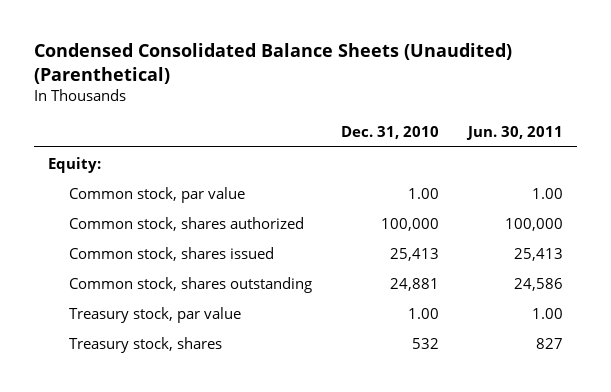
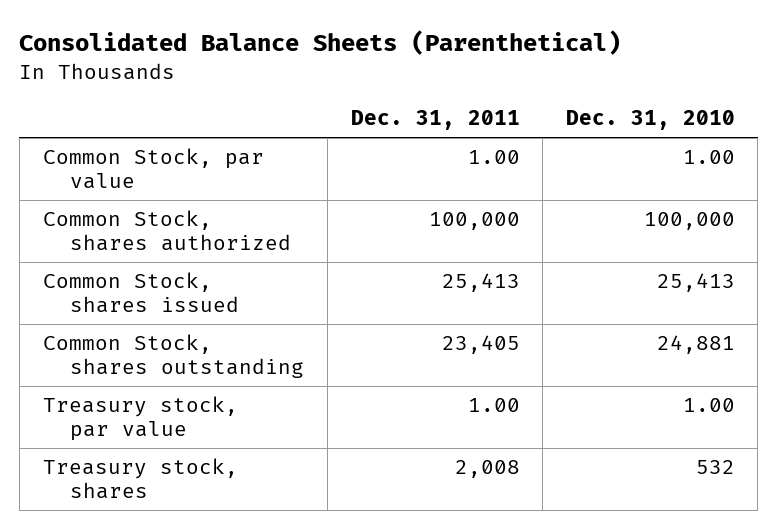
- Condensed Consolidated Balance Sheets (Unaudited) (Parenthetical)
+ Consolidated Balance Sheets (Parenthetical)
- | Dec. 31, 2010 | Jun. 30, 2011
+ | Dec. 31, 2011 | Dec. 31, 2010
- Equity:
- Common stock, par value | 1.00 | 1.00
- Common stock, shares authorized | 100,000 | 100,000
- Common stock, shares issued | 25,413 | 25,413
- Common stock, shares outstanding | 24,881 | 24,586
+ Common Stock, par value | 1.00 | 1.00
+ Common Stock, shares authorized | 100,000 | 100,000
+ Common Stock, shares issued | 25,413 | 25,413
+ Common Stock, shares outstanding | 23,405 | 24,881

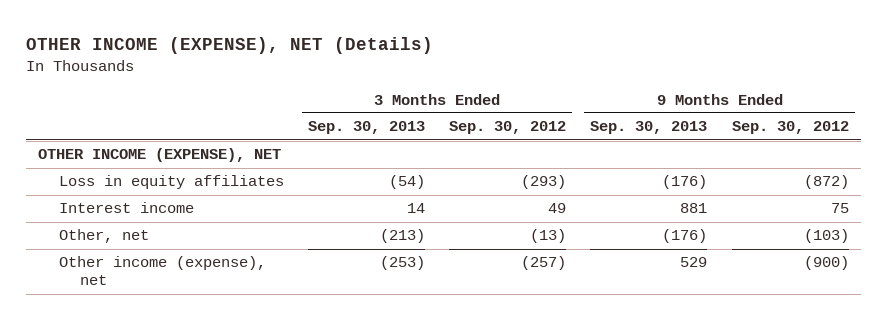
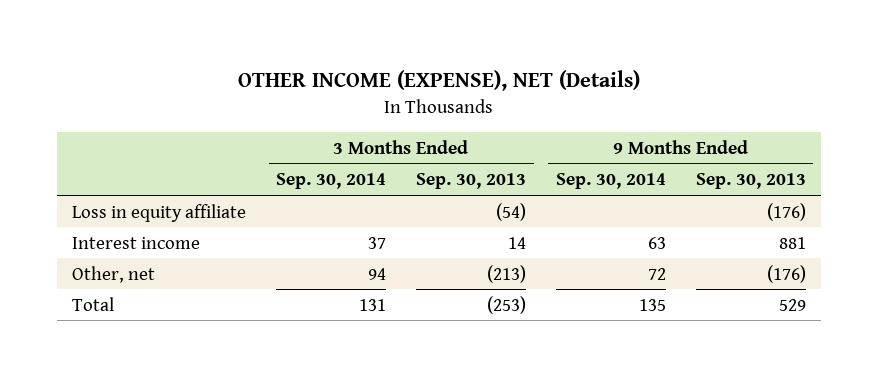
- | 3 Months Ended Sep. 30, 2013 | 3 Months Ended Sep. 30, 2012 | 9 Months Ended Sep. 30, 2013 | 9 Months Ended Sep. 30, 2012
+ | 3 Months Ended Sep. 30, 2014 | 3 Months Ended Sep. 30, 2013 | 9 Months Ended Sep. 30, 2014 | 9 Months Ended Sep. 30, 2013
- OTHER INCOME (EXPENSE), NET
- Loss in equity affiliates | (54) | (293) | (176) | (872)
+ Loss in equity affiliate | | (54) | | (176)
- Other income (expense), net | (253) | (257) | 529 | (900)
+ Total | 131 | (253) | 135 | 529

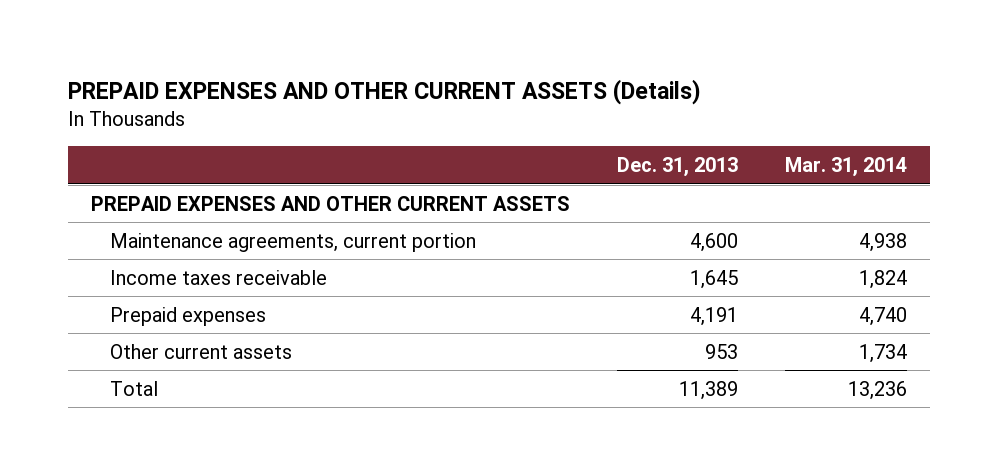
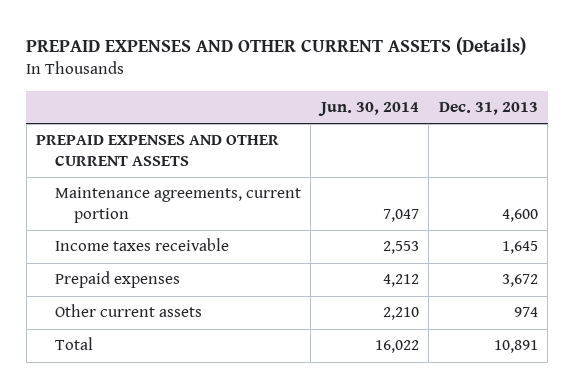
- | Dec. 31, 2013 | Mar. 31, 2014
+ | Jun. 30, 2014 | Dec. 31, 2013
- Prepaid expenses | 4,191 | 4,740
- Other current assets | 953 | 1,734
- Total | 11,389 | 13,236
+ Prepaid expenses | 4,212 | 3,672
+ Other current assets | 2,210 | 974
+ Total | 16,022 | 10,891

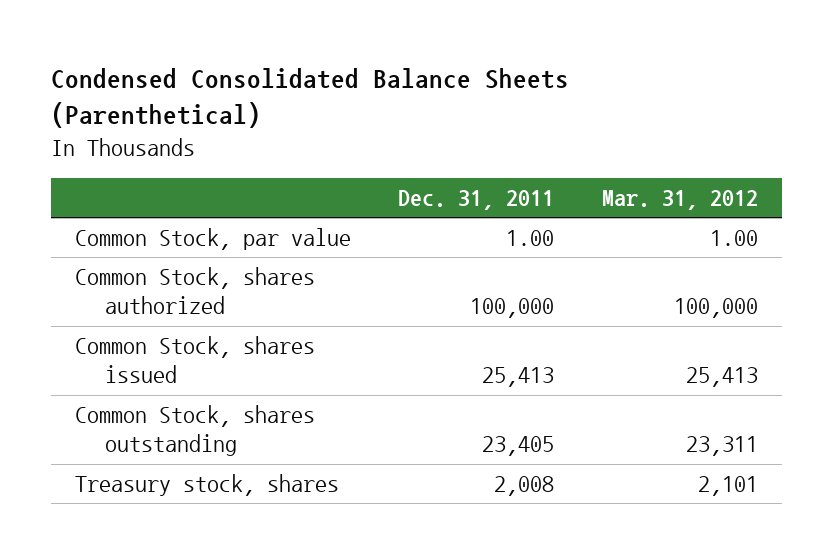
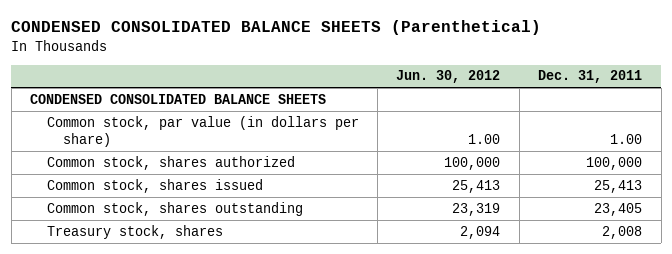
- Condensed Consolidated Balance Sheets (Parenthetical)
+ CONDENSED CONSOLIDATED BALANCE SHEETS (Parenthetical)
- | Dec. 31, 2011 | Mar. 31, 2012
+ | Jun. 30, 2012 | Dec. 31, 2011
- Common Stock, par value | 1.00 | 1.00
- Common Stock, shares authorized | 100,000 | 100,000
- Common Stock, shares issued | 25,413 | 25,413
- Common Stock, shares outstanding | 23,405 | 23,311
+ CONDENSED CONSOLIDATED BALANCE SHEETS
+ Common stock, par value (in dollars per share) | 1.00 | 1.00
+ Common stock, shares authorized | 100,000 | 100,000
+ Common stock, shares issued | 25,413 | 25,413
+ Common stock, shares outstanding | 23,319 | 23,405

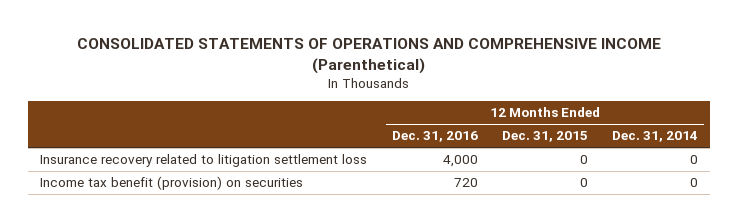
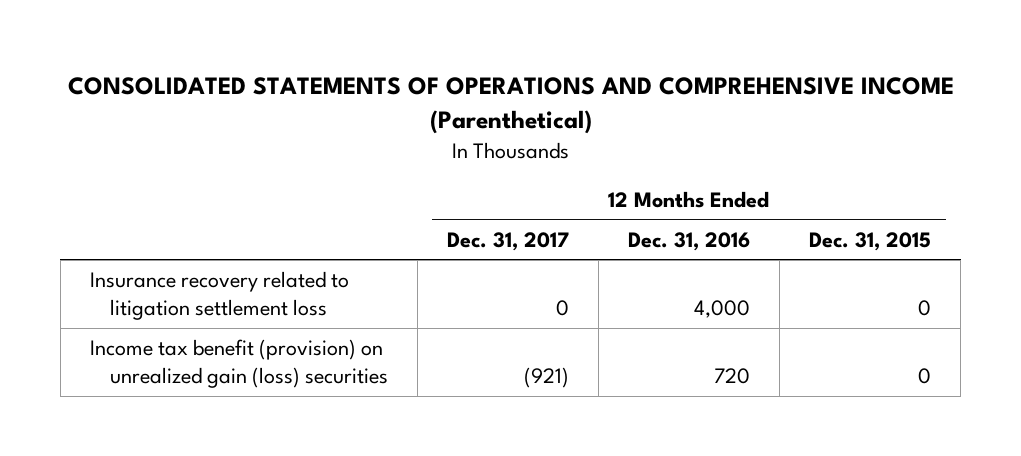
- | 12 Months Ended Dec. 31, 2016 | 12 Months Ended Dec. 31, 2015 | 12 Months Ended Dec. 31, 2014
+ | 12 Months Ended Dec. 31, 2017 | 12 Months Ended Dec. 31, 2016 | 12 Months Ended Dec. 31, 2015
- Income tax benefit (provision) on securities | 720 | 0 | 0
+ Income tax benefit (provision) on unrealized gain (loss) securities | (921) | 720 | 0

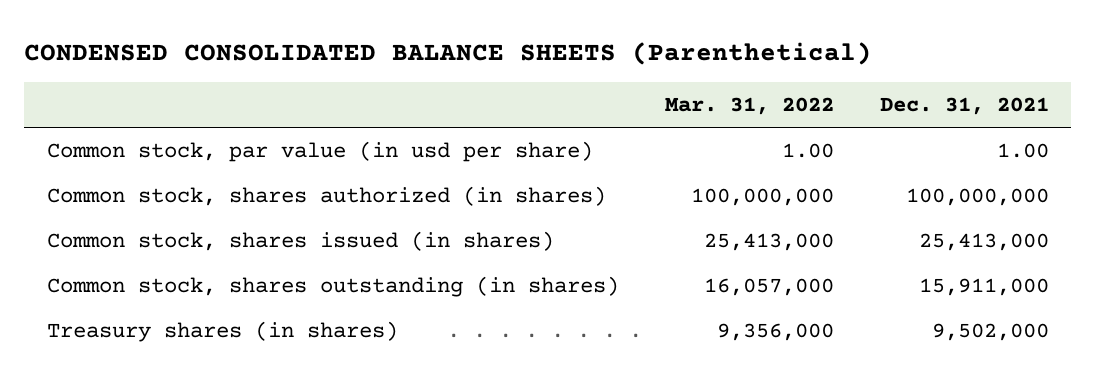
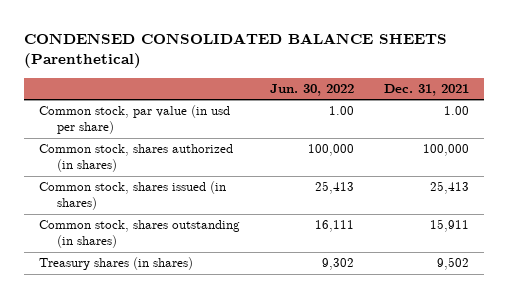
- | Mar. 31, 2022 | Dec. 31, 2021
+ | Jun. 30, 2022 | Dec. 31, 2021
- Common stock, shares authorized (in shares) | 100,000,000 | 100,000,000
- Common stock, shares issued (in shares) | 25,413,000 | 25,413,000
- Common stock, shares outstanding (in shares) | 16,057,000 | 15,911,000
- Treasury shares (in shares) | 9,356,000 | 9,502,000
+ Common stock, shares authorized (in shares) | 100,000 | 100,000
+ Common stock, shares issued (in shares) | 25,413 | 25,413
+ Common stock, shares outstanding (in shares) | 16,111 | 15,911
+ Treasury shares (in shares) | 9,302 | 9,502

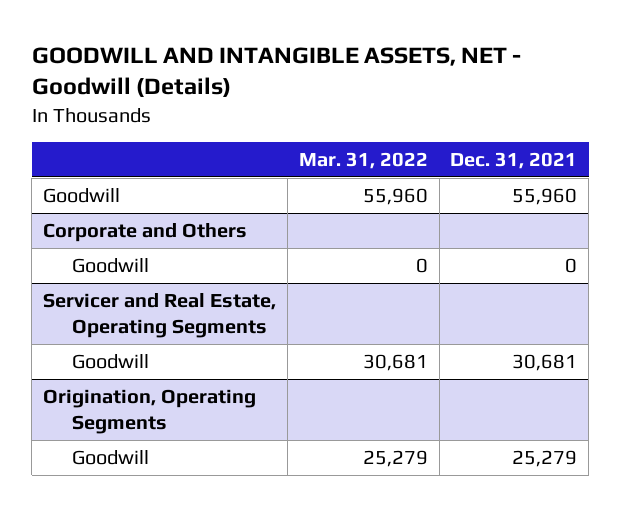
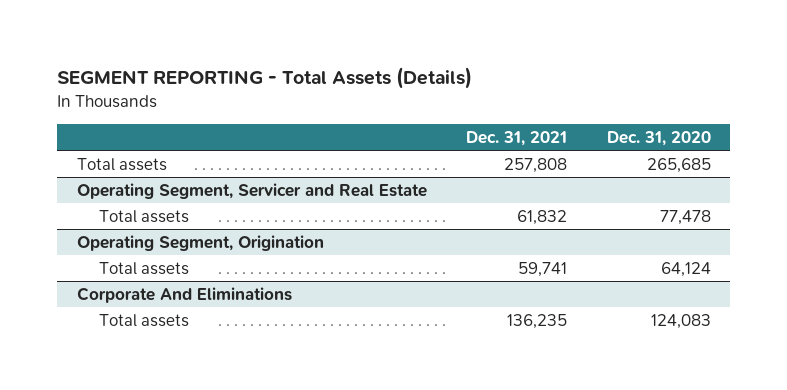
- GOODWILL AND INTANGIBLE ASSETS, NET - Goodwill (Details)
+ SEGMENT REPORTING - Total Assets (Details)
- | Mar. 31, 2022 | Dec. 31, 2021
+ | Dec. 31, 2021 | Dec. 31, 2020
- Goodwill | 55,960 | 55,960
- Corporate and Others
- Goodwill | 0 | 0
- Servicer and Real Estate, Operating Segments
- Goodwill | 30,681 | 30,681
- Origination, Operating Segments
- Goodwill | 25,279 | 25,279
+ Total assets | 257,808 | 265,685
+ Operating Segment, Servicer and Real Estate
+ Total assets | 61,832 | 77,478
+ Operating Segment, Origination
+ Total assets | 59,741 | 64,124
+ Corporate And Eliminations
+ Total assets | 136,235 | 124,083

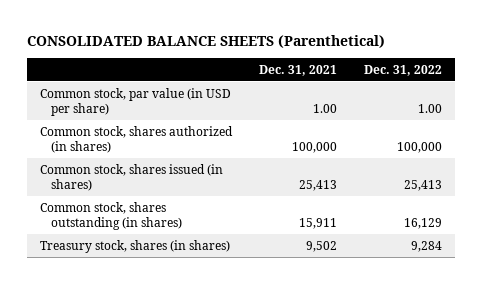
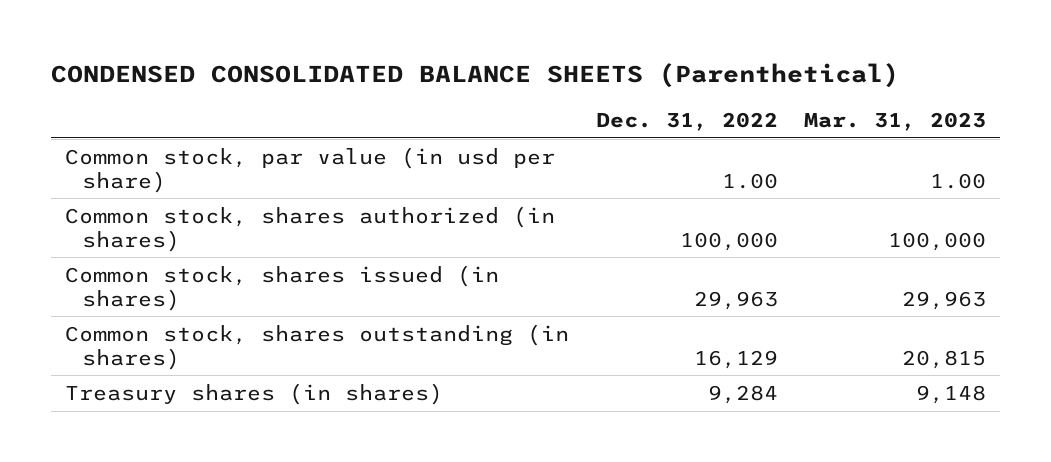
- CONSOLIDATED BALANCE SHEETS (Parenthetical)
+ CONDENSED CONSOLIDATED BALANCE SHEETS (Parenthetical)
- | Dec. 31, 2021 | Dec. 31, 2022
+ | Dec. 31, 2022 | Mar. 31, 2023
- Common stock, par value (in USD per share) | 1.00 | 1.00
+ Common stock, par value (in usd per share) | 1.00 | 1.00
- Common stock, shares issued (in shares) | 25,413 | 25,413
+ Common stock, shares issued (in shares) | 29,963 | 29,963
- Treasury stock, shares (in shares) | 9,502 | 9,284
+ Treasury shares (in shares) | 9,284 | 9,148

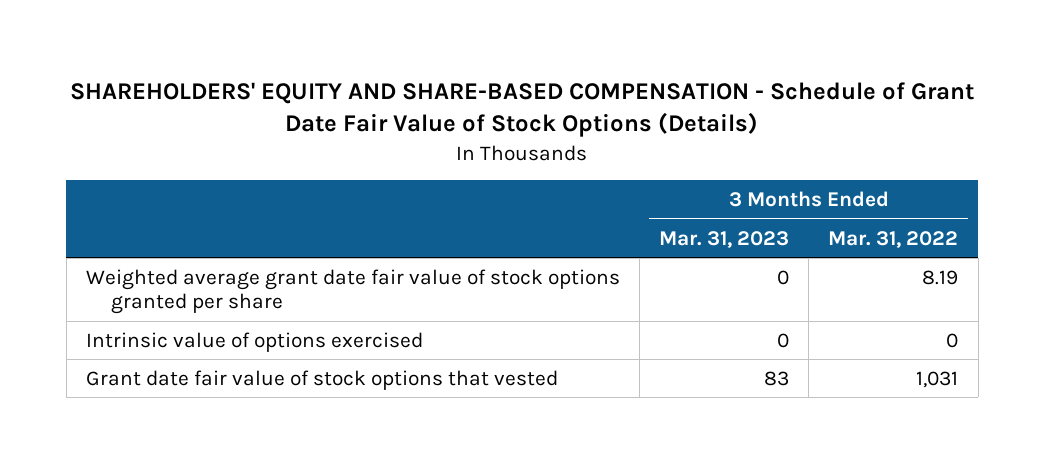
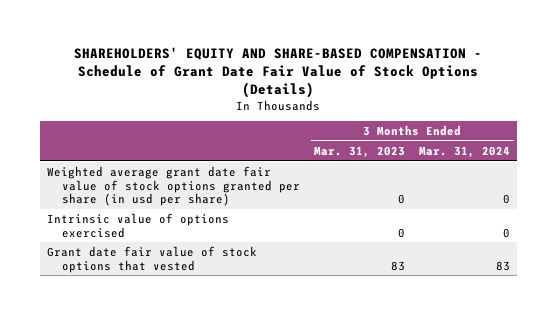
- | 3 Months Ended Mar. 31, 2023 | 3 Months Ended Mar. 31, 2022
+ | 3 Months Ended Mar. 31, 2023 | 3 Months Ended Mar. 31, 2024
- Weighted average grant date fair value of stock options granted per share | 0 | 8.19
+ Weighted average grant date fair value of stock options granted per share (in usd per share) | 0 | 0

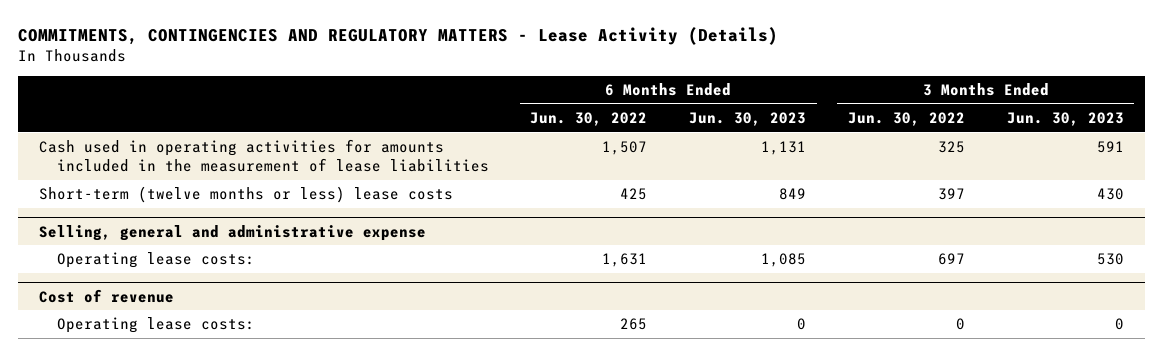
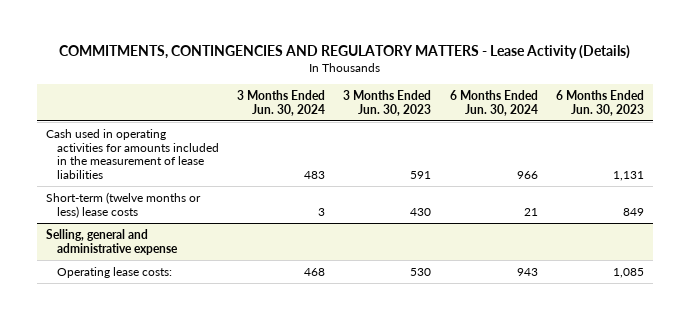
- | 6 Months Ended Jun. 30, 2022 | 6 Months Ended Jun. 30, 2023 | 3 Months Ended Jun. 30, 2022 | 3 Months Ended Jun. 30, 2023
+ | 3 Months Ended Jun. 30, 2024 | 3 Months Ended Jun. 30, 2023 | 6 Months Ended Jun. 30, 2024 | 6 Months Ended Jun. 30, 2023
- Cost of revenue
- Operating lease costs: | 265 | 0 | 0 | 0

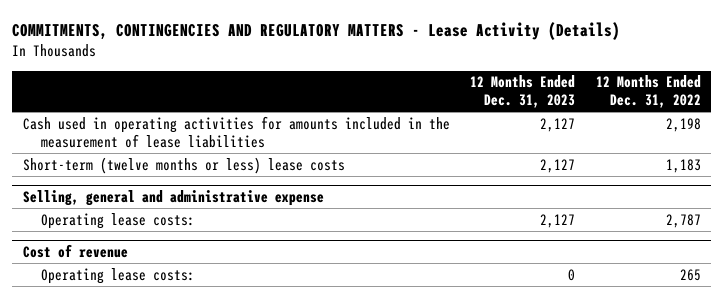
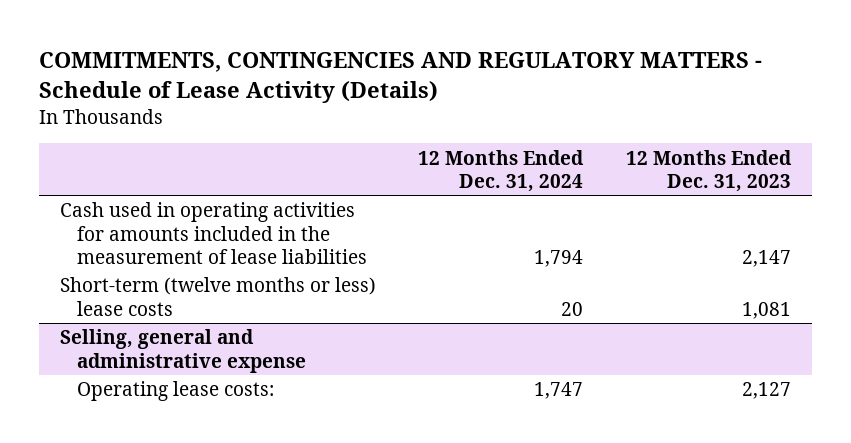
- COMMITMENTS, CONTINGENCIES AND REGULATORY MATTERS - Lease Activity (Details)
+ COMMITMENTS, CONTINGENCIES AND REGULATORY MATTERS - Schedule of Lease Activity (Details)
- | 12 Months Ended Dec. 31, 2023 | 12 Months Ended Dec. 31, 2022
+ | 12 Months Ended Dec. 31, 2024 | 12 Months Ended Dec. 31, 2023
- Cash used in operating activities for amounts included in the measurement of lease liabilities | 2,127 | 2,198
- Short-term (twelve months or less) lease costs | 2,127 | 1,183
+ Cash used in operating activities for amounts included in the measurement of lease liabilities | 1,794 | 2,147
+ Short-term (twelve months or less) lease costs | 20 | 1,081
- Cost of revenue
- Operating lease costs: | 0 | 265

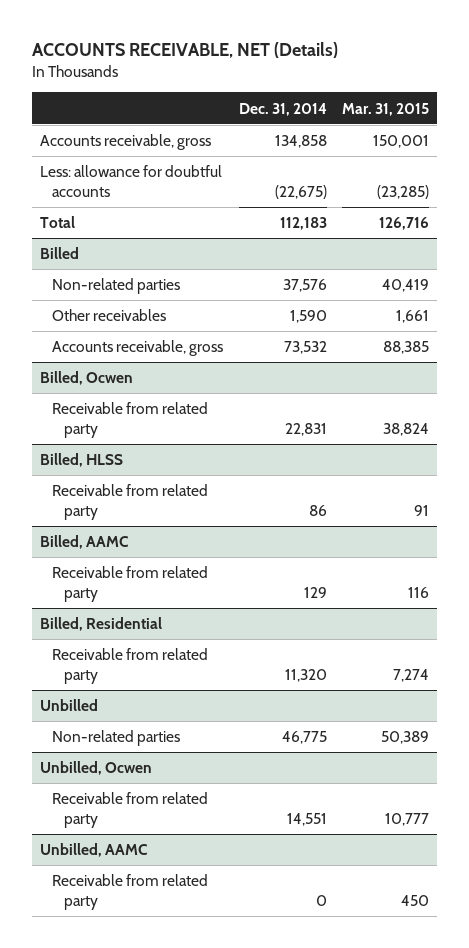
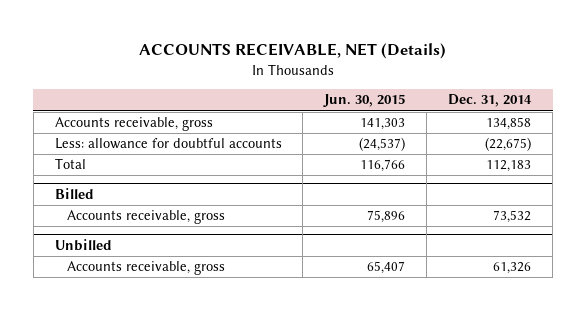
- | Dec. 31, 2014 | Mar. 31, 2015
+ | Jun. 30, 2015 | Dec. 31, 2014
@ Billed
- Non-related parties | 37,576 | 40,419
- Other receivables | 1,590 | 1,661
- Billed, Ocwen
- Receivable from related party | 22,831 | 38,824
- Billed, HLSS
- Receivable from related party | 86 | 91
- Billed, AAMC
- Receivable from related party | 129 | 116
- Billed, Residential
- Receivable from related party | 11,320 | 7,274
@ Unbilled
- Non-related parties | 46,775 | 50,389
- Unbilled, Ocwen
- Receivable from related party | 14,551 | 10,777
- Unbilled, AAMC
- Receivable from related party | 0 | 450
@ Unbilled
+ Accounts receivable, gross | 65,407 | 61,326

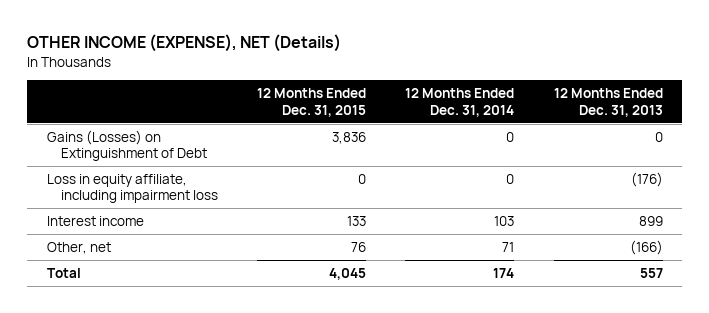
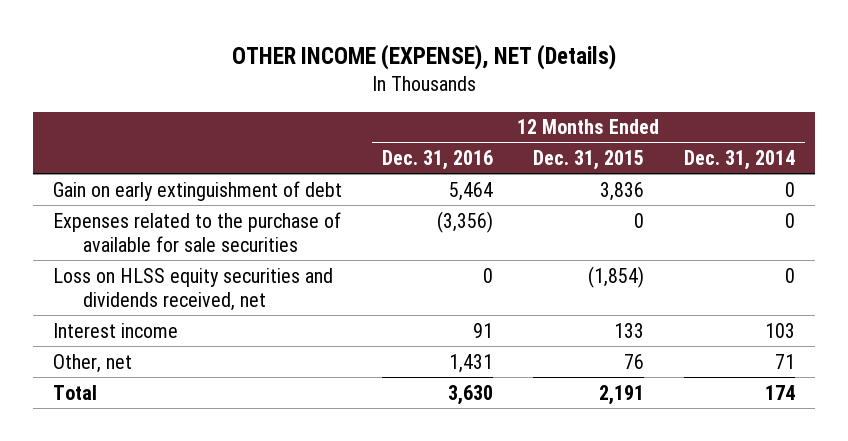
- | 12 Months Ended Dec. 31, 2015 | 12 Months Ended Dec. 31, 2014 | 12 Months Ended Dec. 31, 2013
+ | 12 Months Ended Dec. 31, 2016 | 12 Months Ended Dec. 31, 2015 | 12 Months Ended Dec. 31, 2014
- Gains (Losses) on Extinguishment of Debt | 3,836 | 0 | 0
- Loss in equity affiliate, including impairment loss | 0 | 0 | (176)
+ Gain on early extinguishment of debt | 5,464 | 3,836 | 0
+ Expenses related to the purchase of available for sale securities | (3,356) | 0 | 0
+ Loss on HLSS equity securities and dividends received, net | 0 | (1,854) | 0
- Total | 4,045 | 174 | 557
+ Total | 3,630 | 2,191 | 174

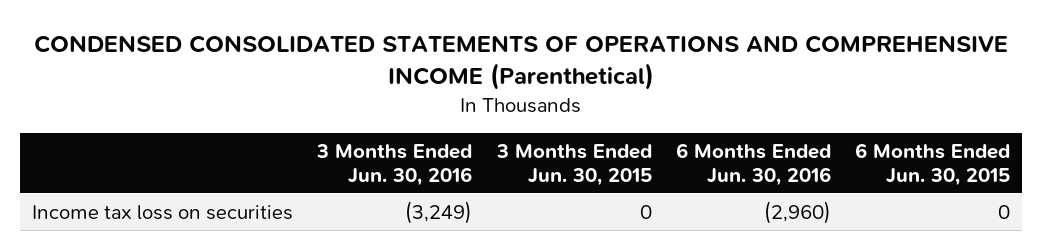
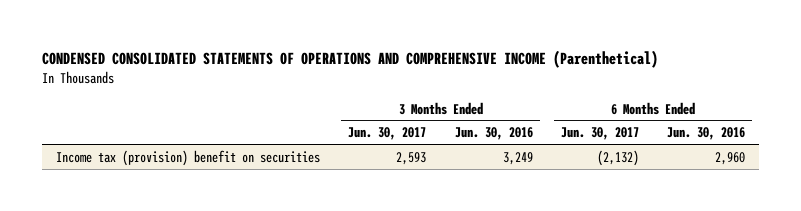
- | 3 Months Ended Jun. 30, 2016 | 3 Months Ended Jun. 30, 2015 | 6 Months Ended Jun. 30, 2016 | 6 Months Ended Jun. 30, 2015
+ | 3 Months Ended Jun. 30, 2017 | 3 Months Ended Jun. 30, 2016 | 6 Months Ended Jun. 30, 2017 | 6 Months Ended Jun. 30, 2016
- Income tax loss on securities | (3,249) | 0 | (2,960) | 0
+ Income tax (provision) benefit on securities | 2,593 | 3,249 | (2,132) | 2,960

